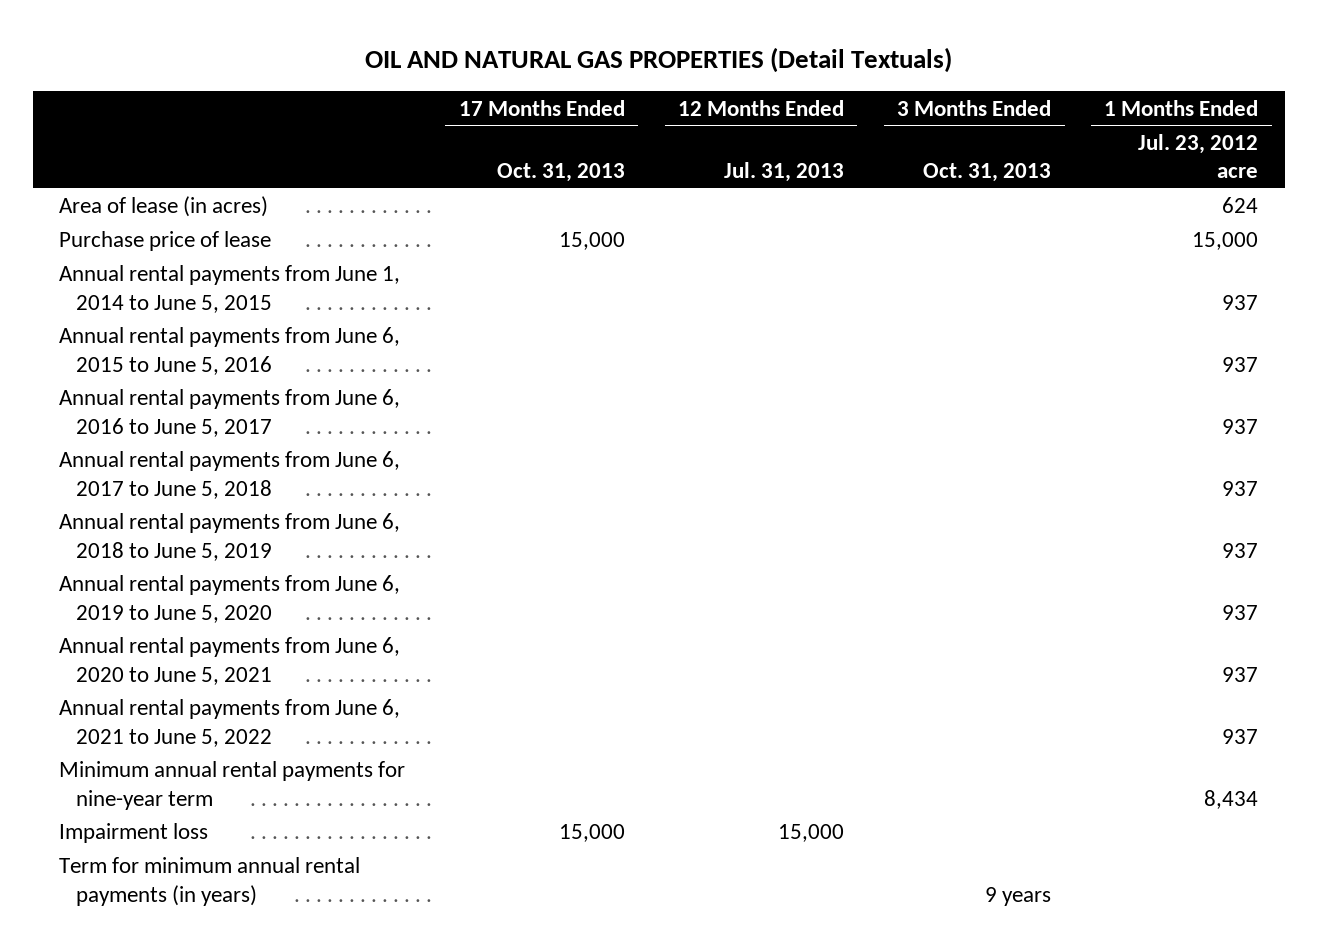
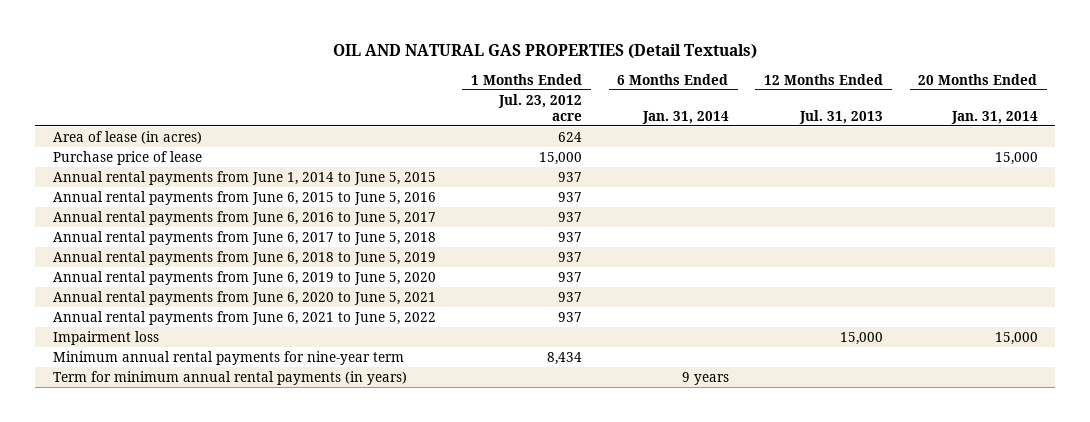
- | 17 Months Ended Oct. 31, 2013 | 12 Months Ended Jul. 31, 2013 | 3 Months Ended Oct. 31, 2013 | 1 Months Ended Jul. 23, 2012 acre
+ | 1 Months Ended Jul. 23, 2012 acre | 6 Months Ended Jan. 31, 2014 | 12 Months Ended Jul. 31, 2013 | 20 Months Ended Jan. 31, 2014
moved down: Minimum annual rental payments for nine-year term | 8,434 | | |

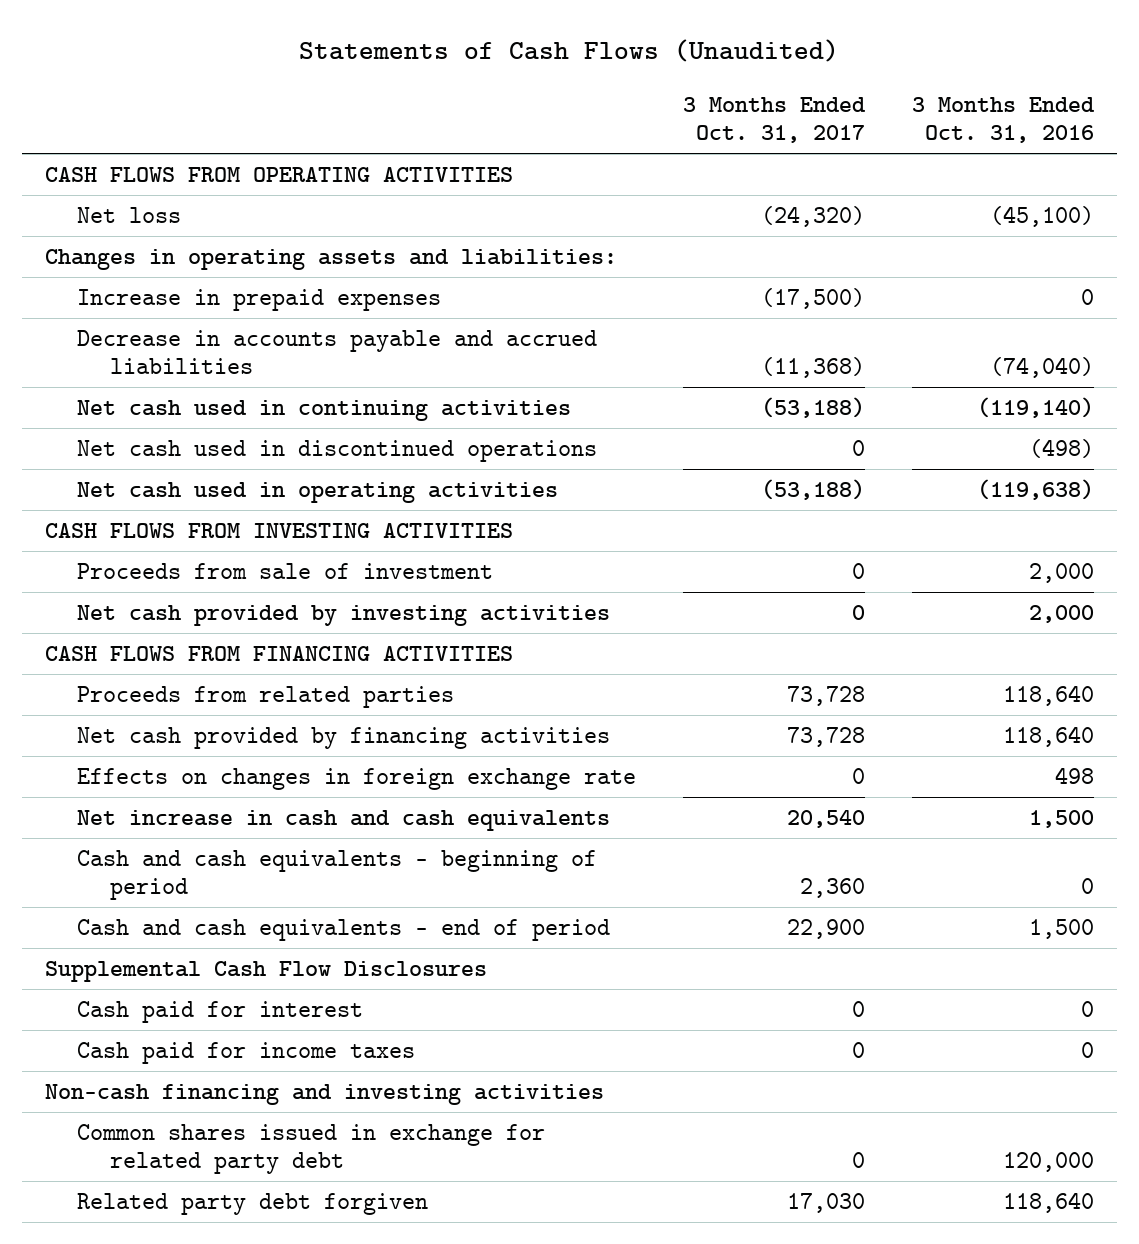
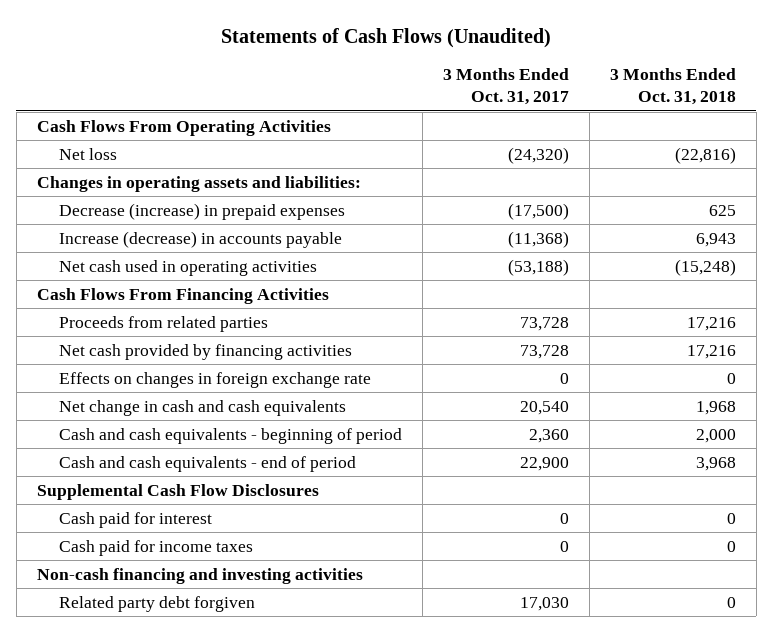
- | 3 Months Ended Oct. 31, 2017 | 3 Months Ended Oct. 31, 2016
+ | 3 Months Ended Oct. 31, 2017 | 3 Months Ended Oct. 31, 2018
- CASH FLOWS FROM OPERATING ACTIVITIES
+ Cash Flows From Operating Activities
- Increase in prepaid expenses | (17,500) | 0
- Decrease in accounts payable and accrued liabilities | (11,368) | (74,040)
- Net cash used in continuing activities | (53,188) | (119,140)
- Net cash used in discontinued operations | 0 | (498)
+ Decrease (increase) in prepaid expenses | (17,500) | 625
+ Increase (decrease) in accounts payable | (11,368) | 6,943
- CASH FLOWS FROM INVESTING ACTIVITIES
- Proceeds from sale of investment | 0 | 2,000
- Net cash provided by investing activities | 0 | 2,000
- CASH FLOWS FROM FINANCING ACTIVITIES
+ Cash Flows From Financing Activities
- Net increase in cash and cash equivalents | 20,540 | 1,500
+ Net change in cash and cash equivalents | 20,540 | 1,968
- Common shares issued in exchange for related party debt | 0 | 120,000

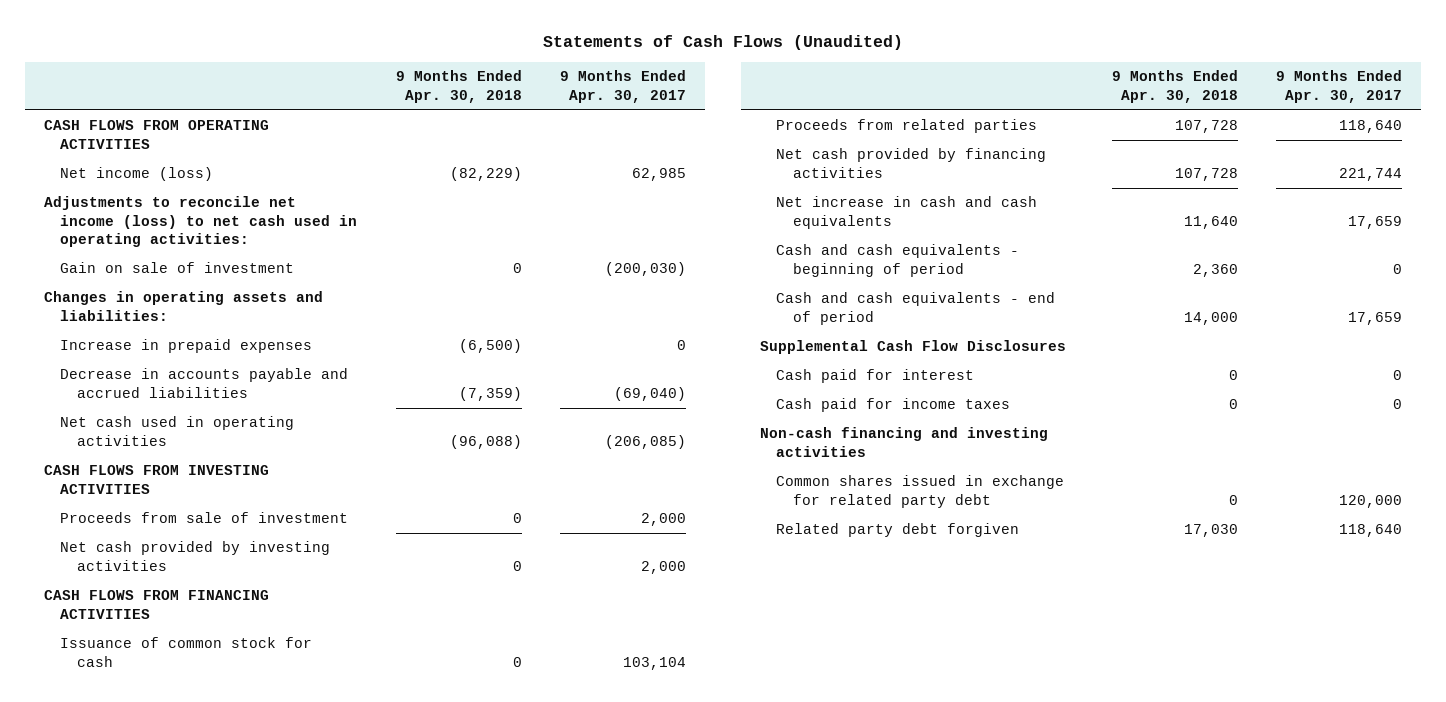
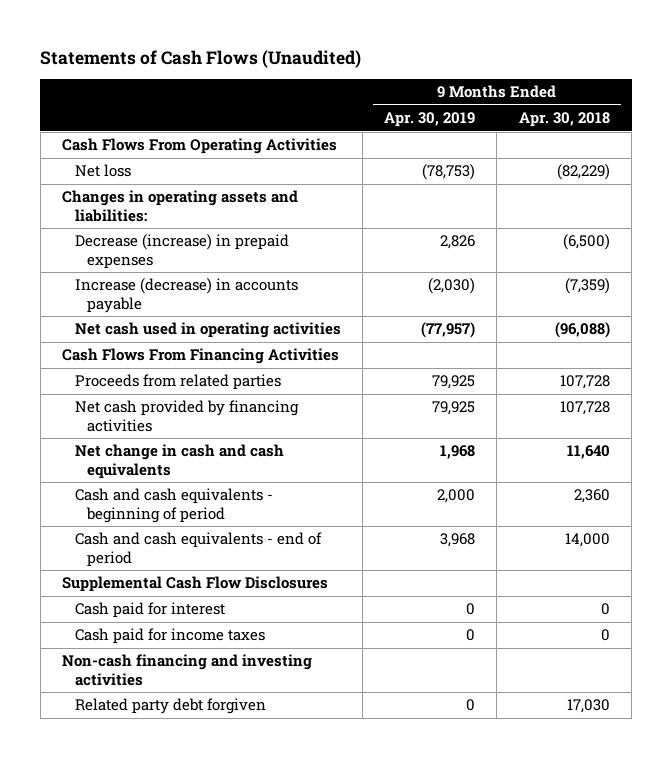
- | 9 Months Ended Apr. 30, 2018 | 9 Months Ended Apr. 30, 2017
+ | 9 Months Ended Apr. 30, 2019 | 9 Months Ended Apr. 30, 2018
- CASH FLOWS FROM OPERATING ACTIVITIES
- Net income (loss) | (82,229) | 62,985
- Adjustments to reconcile net income (loss) to net cash used in operating activities:
- Gain on sale of investment | 0 | (200,030)
+ Cash Flows From Operating Activities
+ Net loss | (78,753) | (82,229)
- Increase in prepaid expenses | (6,500) | 0
- Decrease in accounts payable and accrued liabilities | (7,359) | (69,040)
+ Decrease (increase) in prepaid expenses | 2,826 | (6,500)
+ Increase (decrease) in accounts payable | (2,030) | (7,359)
- CASH FLOWS FROM INVESTING ACTIVITIES
- Proceeds from sale of investment | 0 | 2,000
- Net cash provided by investing activities | 0 | 2,000
- CASH FLOWS FROM FINANCING ACTIVITIES
- Issuance of common stock for cash | 0 | 103,104
+ Cash Flows From Financing Activities
- Net increase in cash and cash equivalents | 11,640 | 17,659
+ Net change in cash and cash equivalents | 1,968 | 11,640
- Common shares issued in exchange for related party debt | 0 | 120,000

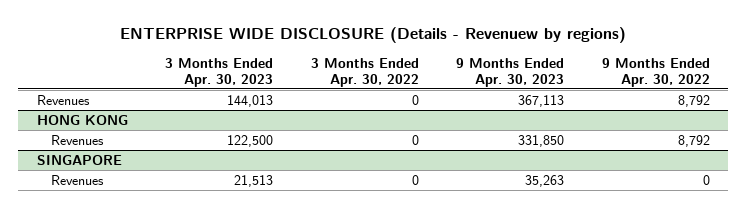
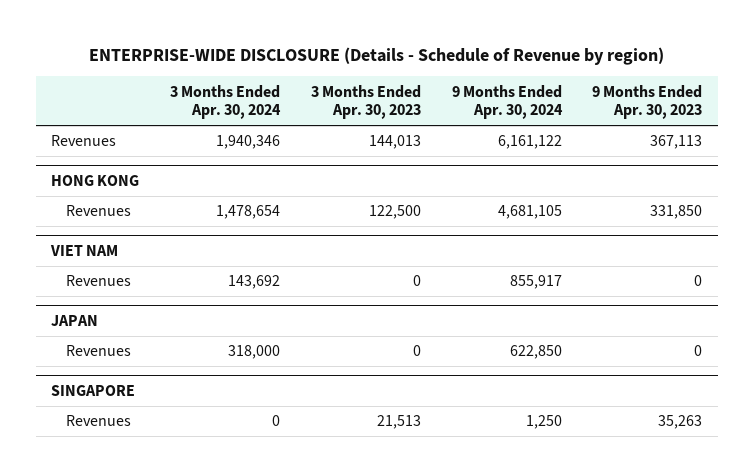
- ENTERPRISE WIDE DISCLOSURE (Details - Revenuew by regions)
+ ENTERPRISE-WIDE DISCLOSURE (Details - Schedule of Revenue by region)
- | 3 Months Ended Apr. 30, 2023 | 3 Months Ended Apr. 30, 2022 | 9 Months Ended Apr. 30, 2023 | 9 Months Ended Apr. 30, 2022
+ | 3 Months Ended Apr. 30, 2024 | 3 Months Ended Apr. 30, 2023 | 9 Months Ended Apr. 30, 2024 | 9 Months Ended Apr. 30, 2023
+ VIET NAM
+ Revenues | 143,692 | 0 | 855,917 | 0
+ JAPAN
+ Revenues | 318,000 | 0 | 622,850 | 0

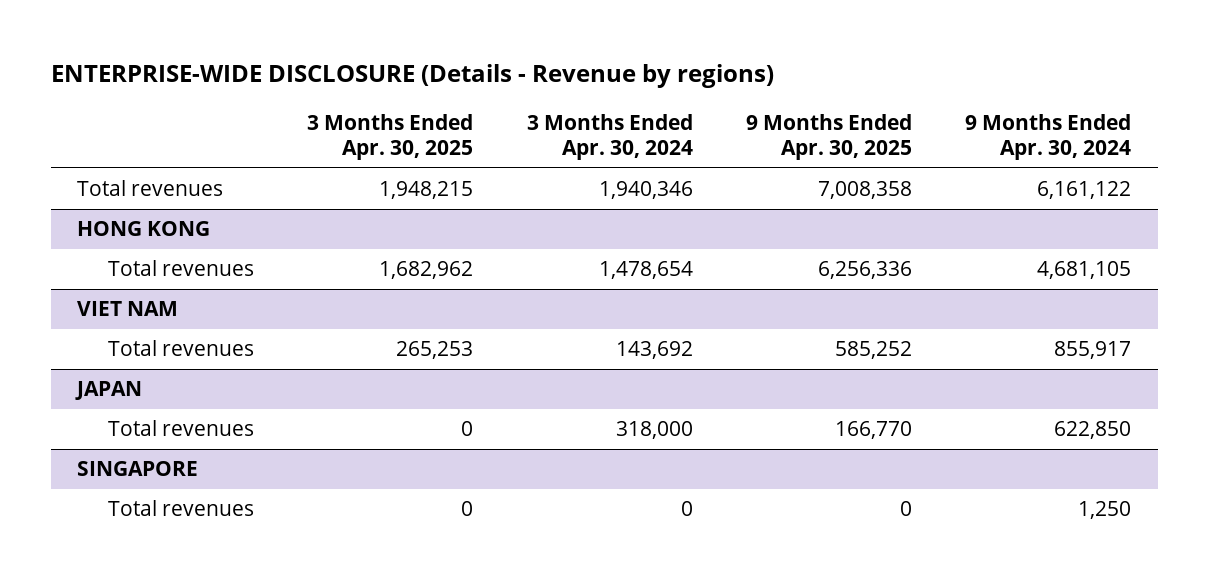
- ENTERPRISE-WIDE DISCLOSURE (Details - Schedule of Revenue by region)
+ ENTERPRISE-WIDE DISCLOSURE (Details - Revenue by regions)
- | 3 Months Ended Apr. 30, 2024 | 3 Months Ended Apr. 30, 2023 | 9 Months Ended Apr. 30, 2024 | 9 Months Ended Apr. 30, 2023
+ | 3 Months Ended Apr. 30, 2025 | 3 Months Ended Apr. 30, 2024 | 9 Months Ended Apr. 30, 2025 | 9 Months Ended Apr. 30, 2024
- Revenues | 1,940,346 | 144,013 | 6,161,122 | 367,113
+ Total revenues | 1,948,215 | 1,940,346 | 7,008,358 | 6,161,122
@ HONG KONG
- Revenues | 1,478,654 | 122,500 | 4,681,105 | 331,850
+ Total revenues | 1,682,962 | 1,478,654 | 6,256,336 | 4,681,105
@ VIET NAM
- Revenues | 143,692 | 0 | 855,917 | 0
+ Total revenues | 265,253 | 143,692 | 585,252 | 855,917
@ JAPAN
- Revenues | 318,000 | 0 | 622,850 | 0
+ Total revenues | 0 | 318,000 | 166,770 | 622,850
@ SINGAPORE
- Revenues | 0 | 21,513 | 1,250 | 35,263
+ Total revenues | 0 | 0 | 0 | 1,250

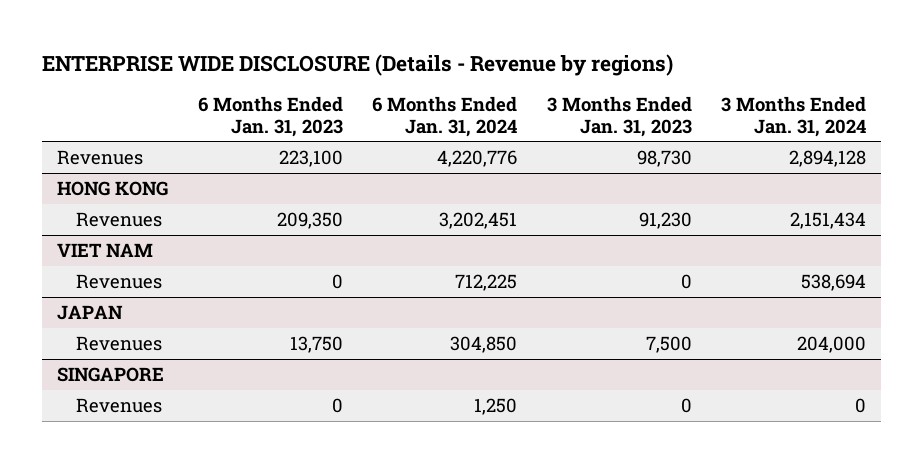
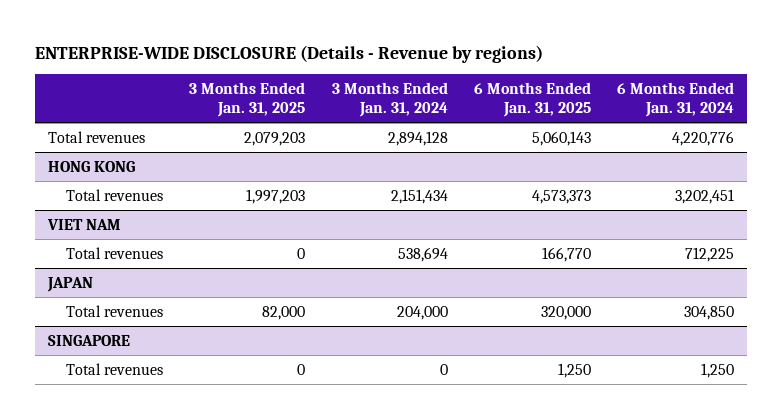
- ENTERPRISE WIDE DISCLOSURE (Details - Revenue by regions)
+ ENTERPRISE-WIDE DISCLOSURE (Details - Revenue by regions)
- | 6 Months Ended Jan. 31, 2023 | 6 Months Ended Jan. 31, 2024 | 3 Months Ended Jan. 31, 2023 | 3 Months Ended Jan. 31, 2024
+ | 3 Months Ended Jan. 31, 2025 | 3 Months Ended Jan. 31, 2024 | 6 Months Ended Jan. 31, 2025 | 6 Months Ended Jan. 31, 2024
- Revenues | 223,100 | 4,220,776 | 98,730 | 2,894,128
+ Total revenues | 2,079,203 | 2,894,128 | 5,060,143 | 4,220,776
@ HONG KONG
- Revenues | 209,350 | 3,202,451 | 91,230 | 2,151,434
+ Total revenues | 1,997,203 | 2,151,434 | 4,573,373 | 3,202,451
@ VIET NAM
- Revenues | 0 | 712,225 | 0 | 538,694
+ Total revenues | 0 | 538,694 | 166,770 | 712,225
@ JAPAN
- Revenues | 13,750 | 304,850 | 7,500 | 204,000
+ Total revenues | 82,000 | 204,000 | 320,000 | 304,850
@ SINGAPORE
- Revenues | 0 | 1,250 | 0 | 0
+ Total revenues | 0 | 0 | 1,250 | 1,250

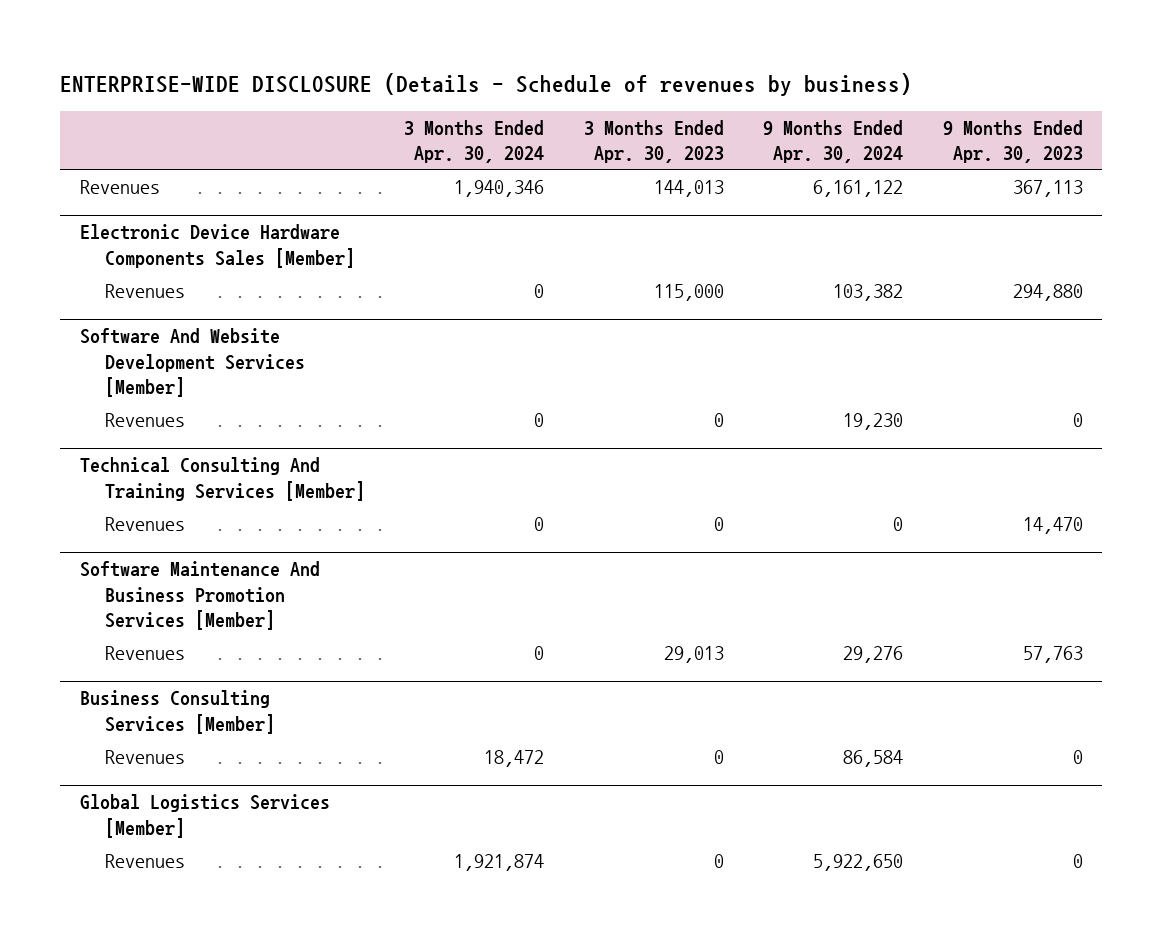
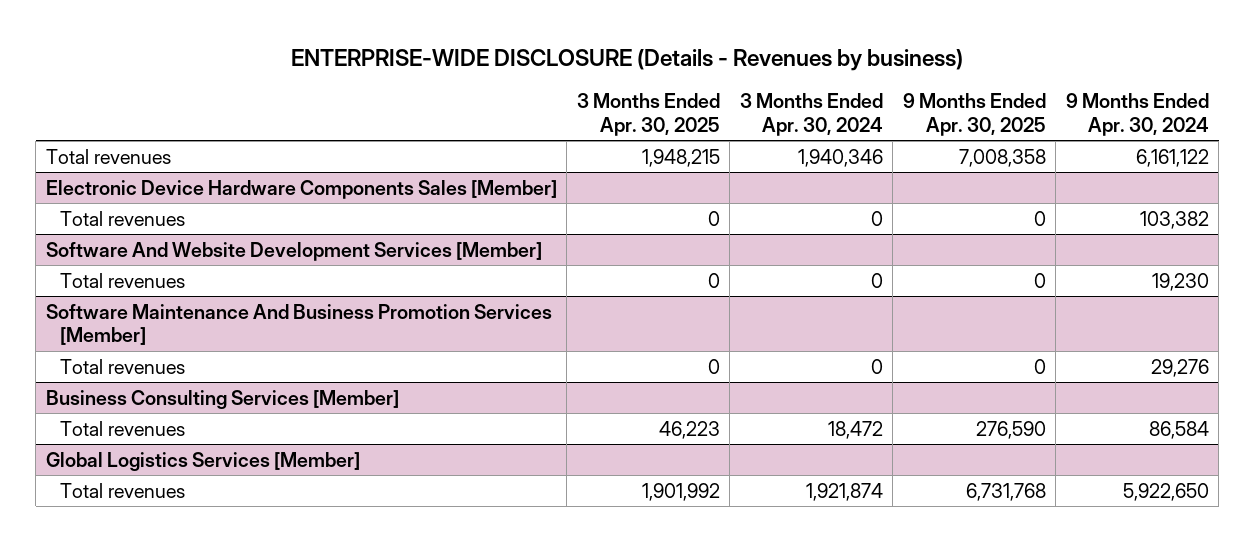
- ENTERPRISE-WIDE DISCLOSURE (Details - Schedule of revenues by business)
+ ENTERPRISE-WIDE DISCLOSURE (Details - Revenues by business)
- | 3 Months Ended Apr. 30, 2024 | 3 Months Ended Apr. 30, 2023 | 9 Months Ended Apr. 30, 2024 | 9 Months Ended Apr. 30, 2023
+ | 3 Months Ended Apr. 30, 2025 | 3 Months Ended Apr. 30, 2024 | 9 Months Ended Apr. 30, 2025 | 9 Months Ended Apr. 30, 2024
- Revenues | 1,940,346 | 144,013 | 6,161,122 | 367,113
+ Total revenues | 1,948,215 | 1,940,346 | 7,008,358 | 6,161,122
@ Electronic Device Hardware Components Sales [Member]
- Revenues | 0 | 115,000 | 103,382 | 294,880
+ Total revenues | 0 | 0 | 0 | 103,382
@ Software And Website Development Services [Member]
- Revenues | 0 | 0 | 19,230 | 0
- Technical Consulting And Training Services [Member]
- Revenues | 0 | 0 | 0 | 14,470
@ Software And Website Development Services [Member]
+ Total revenues | 0 | 0 | 0 | 19,230
@ Software Maintenance And Business Promotion Services [Member]
- Revenues | 0 | 29,013 | 29,276 | 57,763
+ Total revenues | 0 | 0 | 0 | 29,276
@ Business Consulting Services [Member]
- Revenues | 18,472 | 0 | 86,584 | 0
+ Total revenues | 46,223 | 18,472 | 276,590 | 86,584
@ Global Logistics Services [Member]
- Revenues | 1,921,874 | 0 | 5,922,650 | 0
+ Total revenues | 1,901,992 | 1,921,874 | 6,731,768 | 5,922,650

